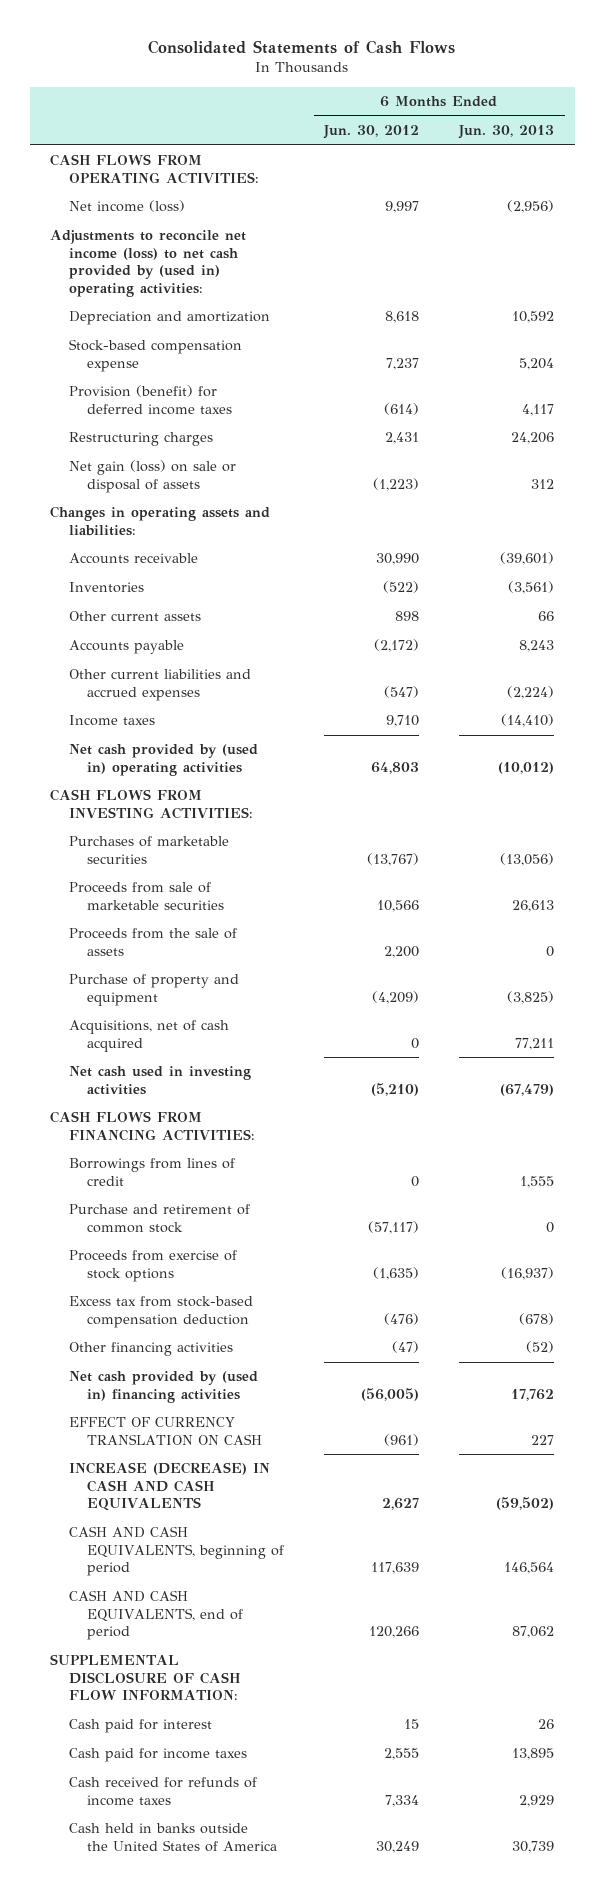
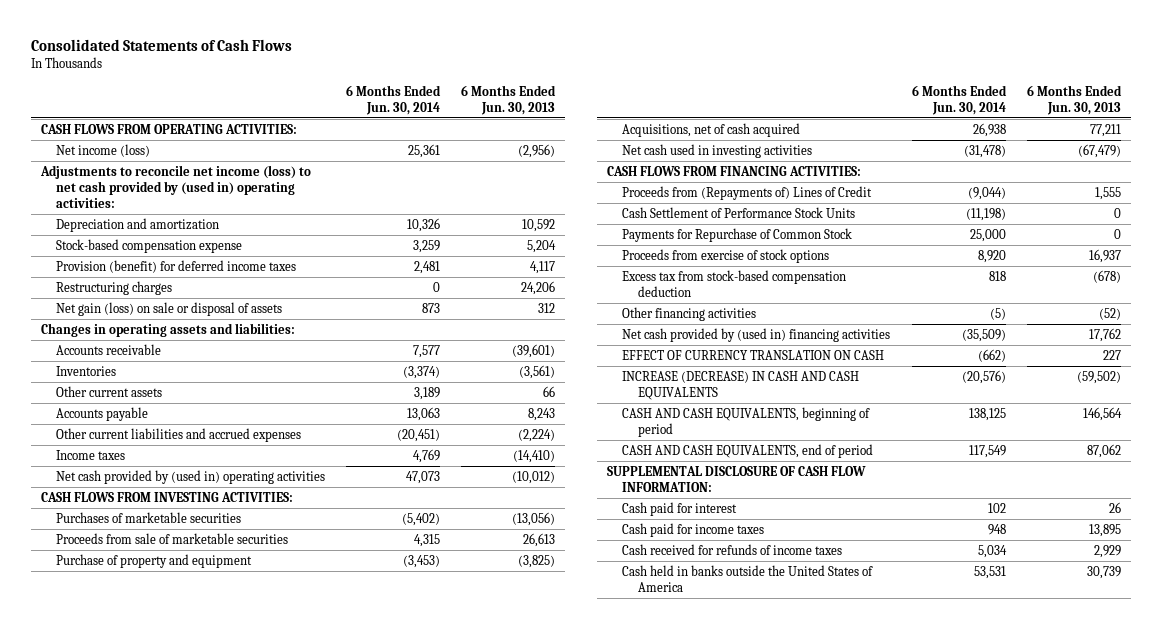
- | 6 Months Ended Jun. 30, 2012 | 6 Months Ended Jun. 30, 2013
+ | 6 Months Ended Jun. 30, 2014 | 6 Months Ended Jun. 30, 2013
- Proceeds from the sale of assets | 2,200 | 0
- Borrowings from lines of credit | 0 | 1,555
- Purchase and retirement of common stock | (57,117) | 0
- Proceeds from exercise of stock options | (1,635) | (16,937)
+ Proceeds from (Repayments of) Lines of Credit | (9,044) | 1,555
+ Cash Settlement of Performance Stock Units | (11,198) | 0
+ Payments for Repurchase of Common Stock | 25,000 | 0
+ Proceeds from exercise of stock options | 8,920 | 16,937

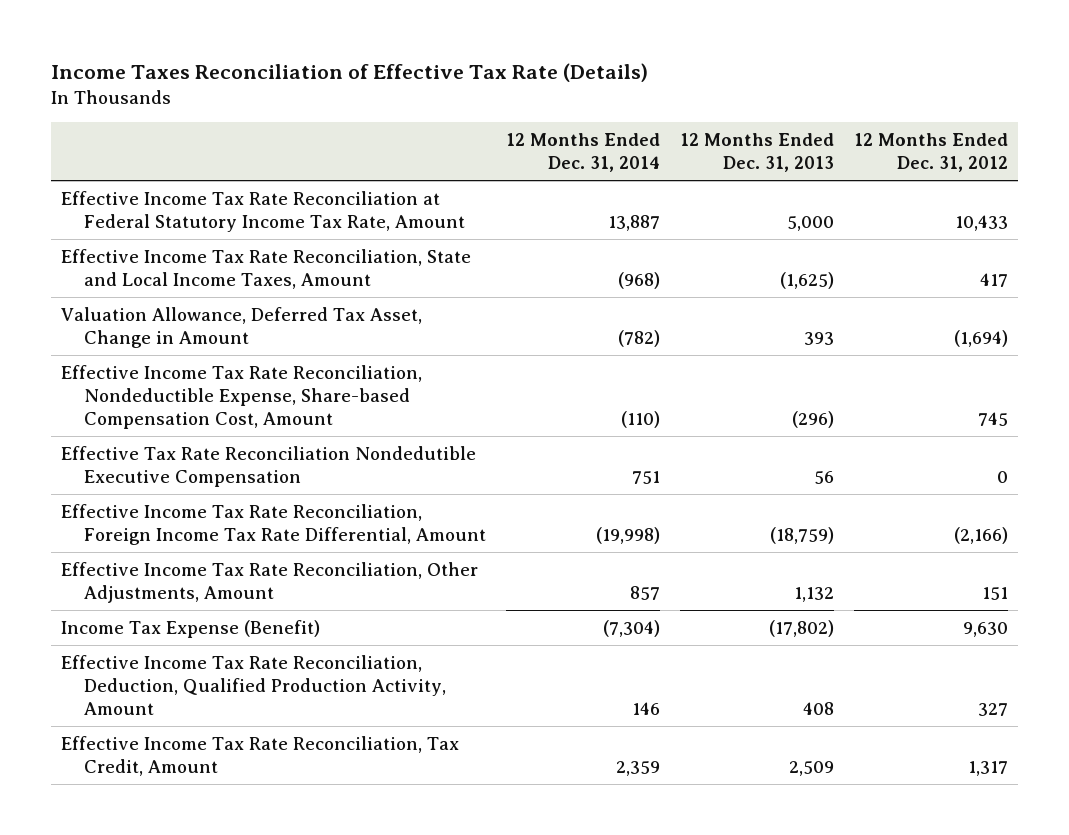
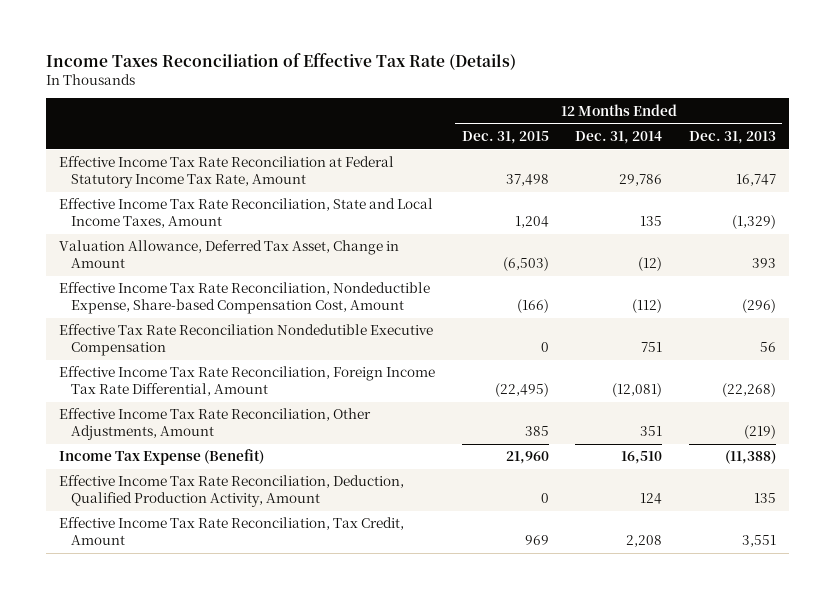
- | 12 Months Ended Dec. 31, 2014 | 12 Months Ended Dec. 31, 2013 | 12 Months Ended Dec. 31, 2012
+ | 12 Months Ended Dec. 31, 2015 | 12 Months Ended Dec. 31, 2014 | 12 Months Ended Dec. 31, 2013
- Effective Income Tax Rate Reconciliation at Federal Statutory Income Tax Rate, Amount | 13,887 | 5,000 | 10,433
- Effective Income Tax Rate Reconciliation, State and Local Income Taxes, Amount | (968) | (1,625) | 417
- Valuation Allowance, Deferred Tax Asset, Change in Amount | (782) | 393 | (1,694)
- Effective Income Tax Rate Reconciliation, Nondeductible Expense, Share-based Compensation Cost, Amount | (110) | (296) | 745
+ Effective Income Tax Rate Reconciliation at Federal Statutory Income Tax Rate, Amount | 37,498 | 29,786 | 16,747
+ Effective Income Tax Rate Reconciliation, State and Local Income Taxes, Amount | 1,204 | 135 | (1,329)
+ Valuation Allowance, Deferred Tax Asset, Change in Amount | (6,503) | (12) | 393
+ Effective Income Tax Rate Reconciliation, Nondeductible Expense, Share-based Compensation Cost, Amount | (166) | (112) | (296)
- Effective Income Tax Rate Reconciliation, Foreign Income Tax Rate Differential, Amount | (19,998) | (18,759) | (2,166)
- Effective Income Tax Rate Reconciliation, Other Adjustments, Amount | 857 | 1,132 | 151
- Income Tax Expense (Benefit) | (7,304) | (17,802) | 9,630
- Effective Income Tax Rate Reconciliation, Deduction, Qualified Production Activity, Amount | 146 | 408 | 327
- Effective Income Tax Rate Reconciliation, Tax Credit, Amount | 2,359 | 2,509 | 1,317
+ Effective Income Tax Rate Reconciliation, Foreign Income Tax Rate Differential, Amount | (22,495) | (12,081) | (22,268)
+ Effective Income Tax Rate Reconciliation, Other Adjustments, Amount | 385 | 351 | (219)
+ Income Tax Expense (Benefit) | 21,960 | 16,510 | (11,388)
+ Effective Income Tax Rate Reconciliation, Deduction, Qualified Production Activity, Amount | 0 | 124 | 135
+ Effective Income Tax Rate Reconciliation, Tax Credit, Amount | 969 | 2,208 | 3,551

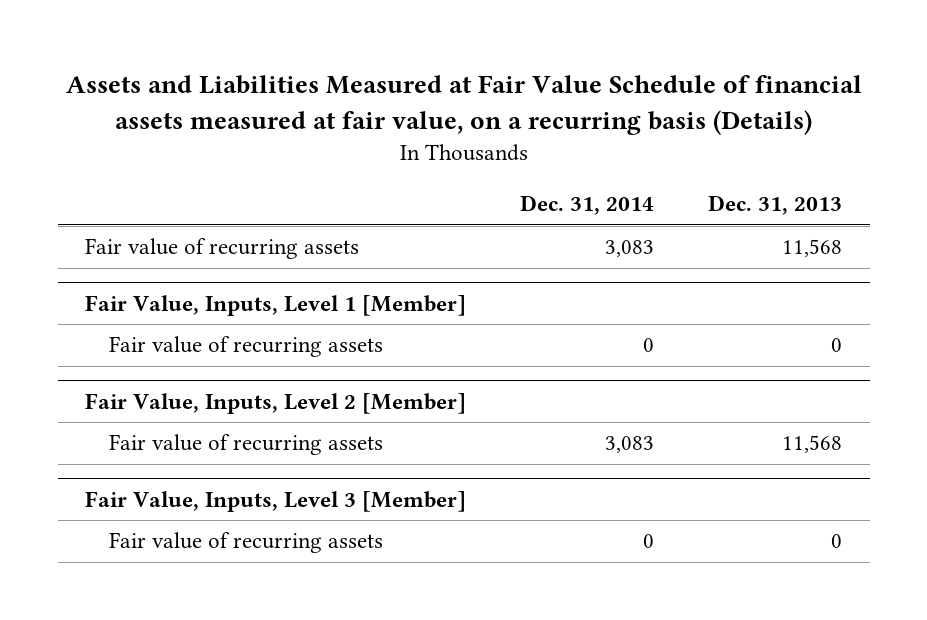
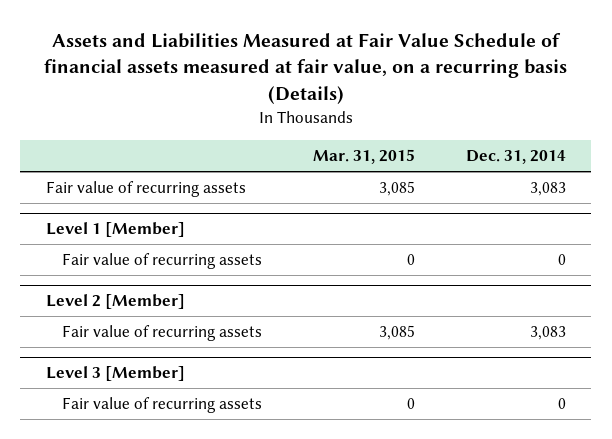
- | Dec. 31, 2014 | Dec. 31, 2013
+ | Mar. 31, 2015 | Dec. 31, 2014
- Fair Value, Inputs, Level 1 [Member]
+ Level 1 [Member]
- Fair Value, Inputs, Level 2 [Member]
+ Level 2 [Member]
- Fair Value, Inputs, Level 3 [Member]
+ Level 3 [Member]

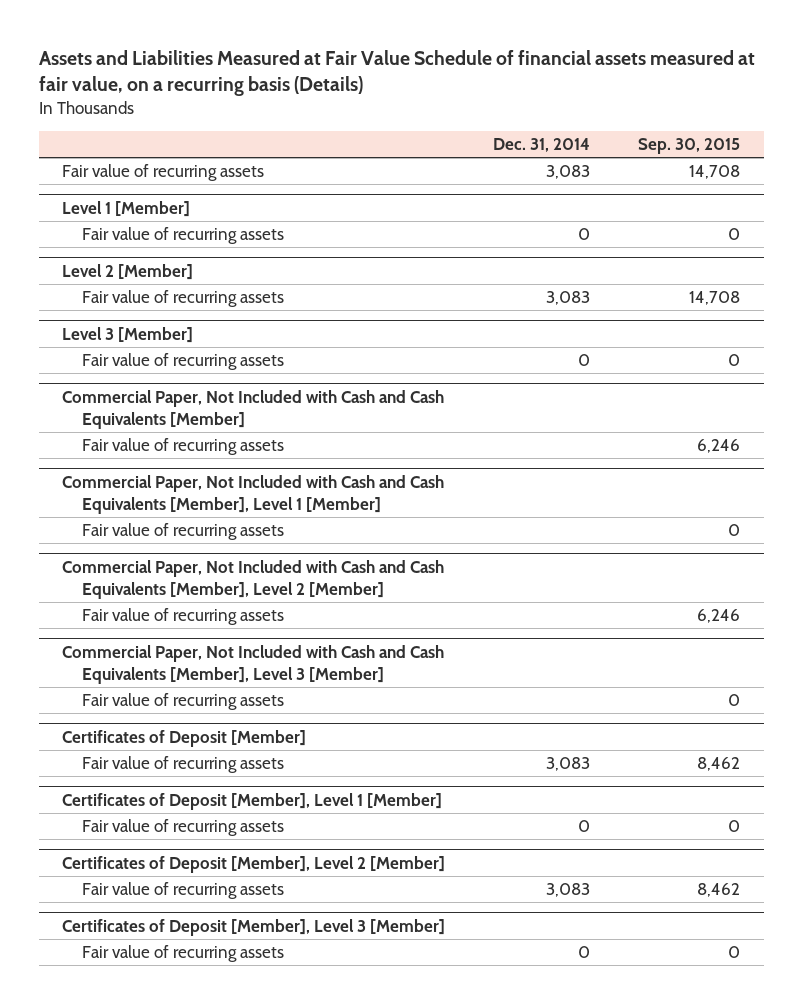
- | Mar. 31, 2015 | Dec. 31, 2014
+ | Dec. 31, 2014 | Sep. 30, 2015
+ Commercial Paper, Not Included with Cash and Cash Equivalents [Member]
+ Fair value of recurring assets | | 6,246
+ Commercial Paper, Not Included with Cash and Cash Equivalents [Member], Level 1 [Member]
+ Fair value of recurring assets | | 0
+ Commercial Paper, Not Included with Cash and Cash Equivalents [Member], Level 2 [Member]
+ Fair value of recurring assets | | 6,246
+ Commercial Paper, Not Included with Cash and Cash Equivalents [Member], Level 3 [Member]
+ Fair value of recurring assets | | 0
+ Certificates of Deposit [Member]
+ Fair value of recurring assets | 3,083 | 8,462
+ Certificates of Deposit [Member], Level 1 [Member]
+ Fair value of recurring assets | 0 | 0
+ Certificates of Deposit [Member], Level 2 [Member]
+ Fair value of recurring assets | 3,083 | 8,462
+ Certificates of Deposit [Member], Level 3 [Member]
+ Fair value of recurring assets | 0 | 0

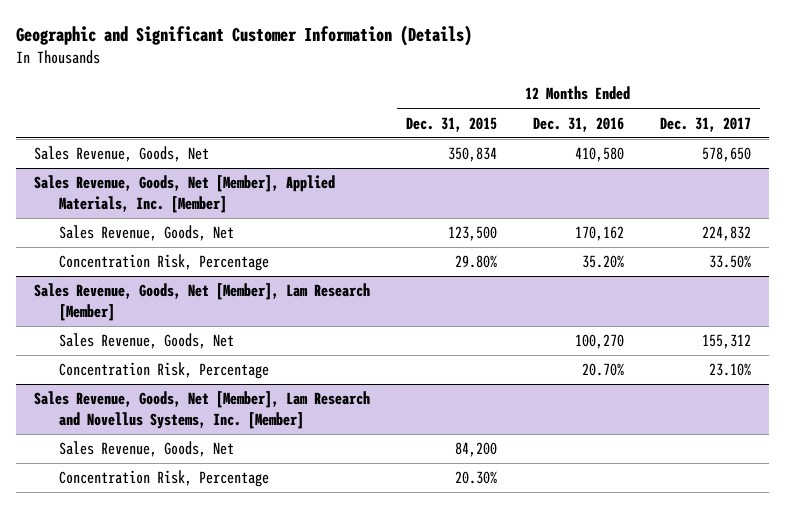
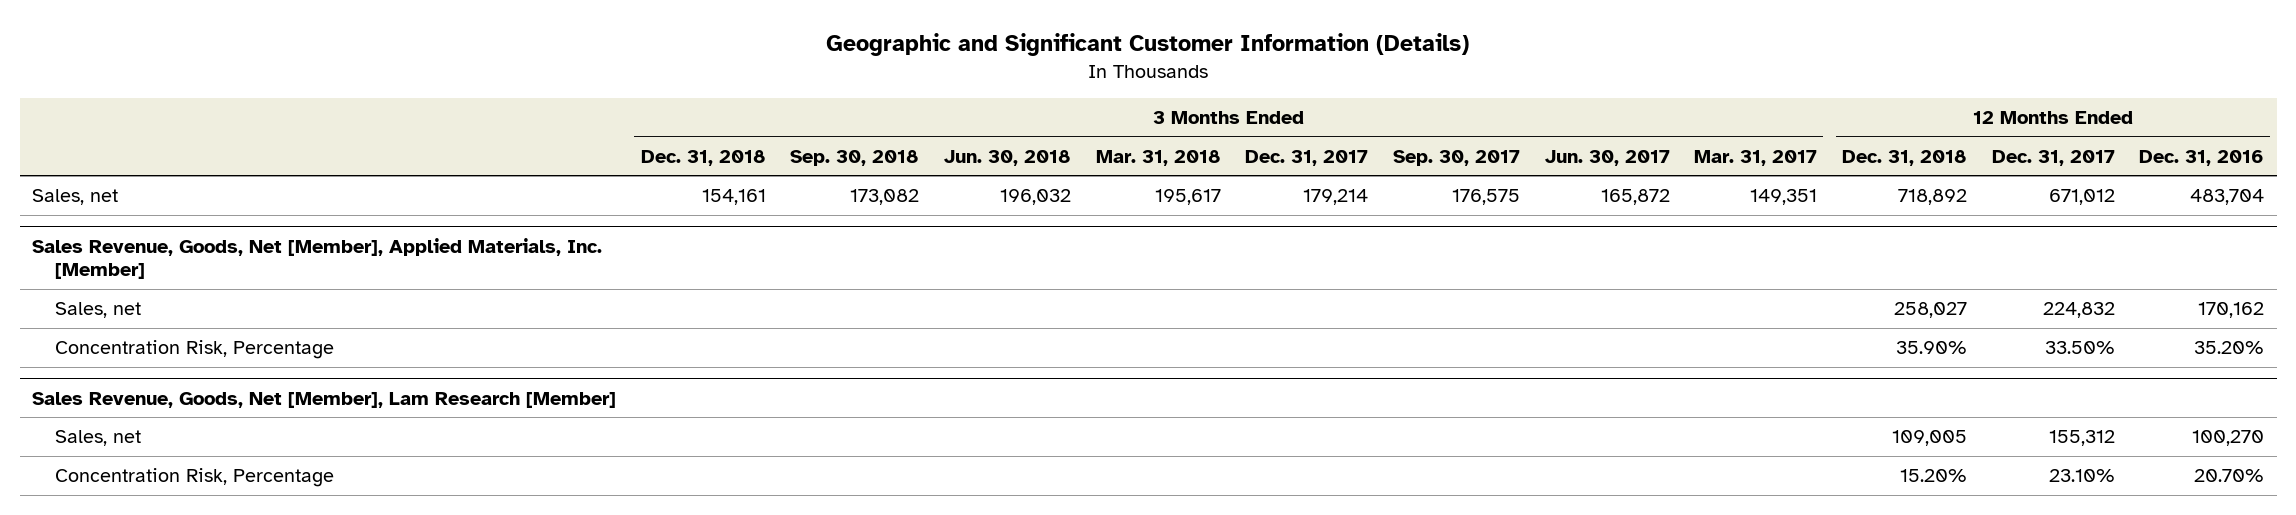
- | 12 Months Ended Dec. 31, 2015 | 12 Months Ended Dec. 31, 2016 | 12 Months Ended Dec. 31, 2017
+ | 3 Months Ended Dec. 31, 2018 | 3 Months Ended Sep. 30, 2018 | 3 Months Ended Jun. 30, 2018 | 3 Months Ended Mar. 31, 2018 | 3 Months Ended Dec. 31, 2017 | 3 Months Ended Sep. 30, 2017 | 3 Months Ended Jun. 30, 2017 | 3 Months Ended Mar. 31, 2017 | 12 Months Ended Dec. 31, 2018 | 12 Months Ended Dec. 31, 2017 | 12 Months Ended Dec. 31, 2016
- Sales Revenue, Goods, Net | 350,834 | 410,580 | 578,650
+ Sales, net | 154,161 | 173,082 | 196,032 | 195,617 | 179,214 | 176,575 | 165,872 | 149,351 | 718,892 | 671,012 | 483,704
@ Sales Revenue, Goods, Net [Member], Applied Materials, Inc. [Member]
- Sales Revenue, Goods, Net | 123,500 | 170,162 | 224,832
+ Sales, net | | | | | | | | | 258,027 | 224,832 | 170,162
@ Sales Revenue, Goods, Net [Member], Lam Research [Member]
- Sales Revenue, Goods, Net | | 100,270 | 155,312
+ Sales, net | | | | | | | | | 109,005 | 155,312 | 100,270
- Sales Revenue, Goods, Net [Member], Lam Research and Novellus Systems, Inc. [Member]
- Sales Revenue, Goods, Net | 84,200 | |
- Concentration Risk, Percentage | 20.30% | |

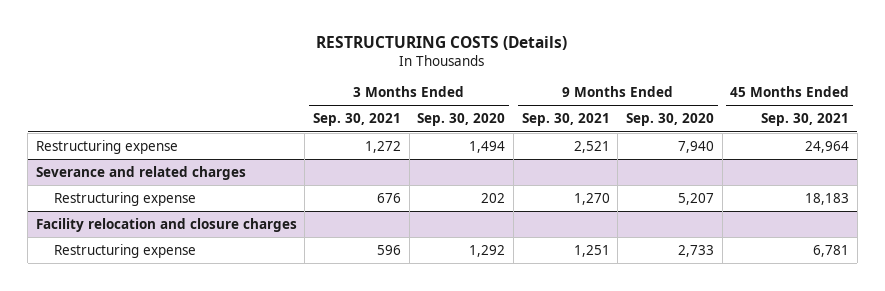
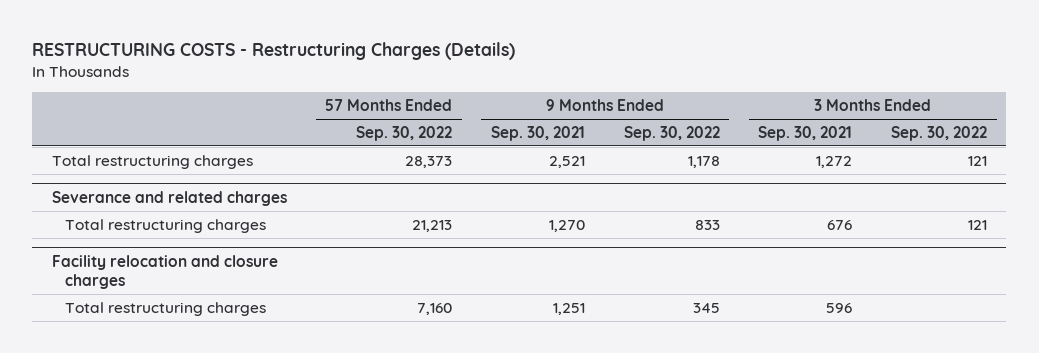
- RESTRUCTURING COSTS (Details)
+ RESTRUCTURING COSTS - Restructuring Charges (Details)
- | 3 Months Ended Sep. 30, 2021 | 3 Months Ended Sep. 30, 2020 | 9 Months Ended Sep. 30, 2021 | 9 Months Ended Sep. 30, 2020 | 45 Months Ended Sep. 30, 2021
+ | 57 Months Ended Sep. 30, 2022 | 9 Months Ended Sep. 30, 2021 | 9 Months Ended Sep. 30, 2022 | 3 Months Ended Sep. 30, 2021 | 3 Months Ended Sep. 30, 2022
- Restructuring expense | 1,272 | 1,494 | 2,521 | 7,940 | 24,964
+ Total restructuring charges | 28,373 | 2,521 | 1,178 | 1,272 | 121
@ Severance and related charges
- Restructuring expense | 676 | 202 | 1,270 | 5,207 | 18,183
+ Total restructuring charges | 21,213 | 1,270 | 833 | 676 | 121
@ Facility relocation and closure charges
- Restructuring expense | 596 | 1,292 | 1,251 | 2,733 | 6,781
+ Total restructuring charges | 7,160 | 1,251 | 345 | 596 |

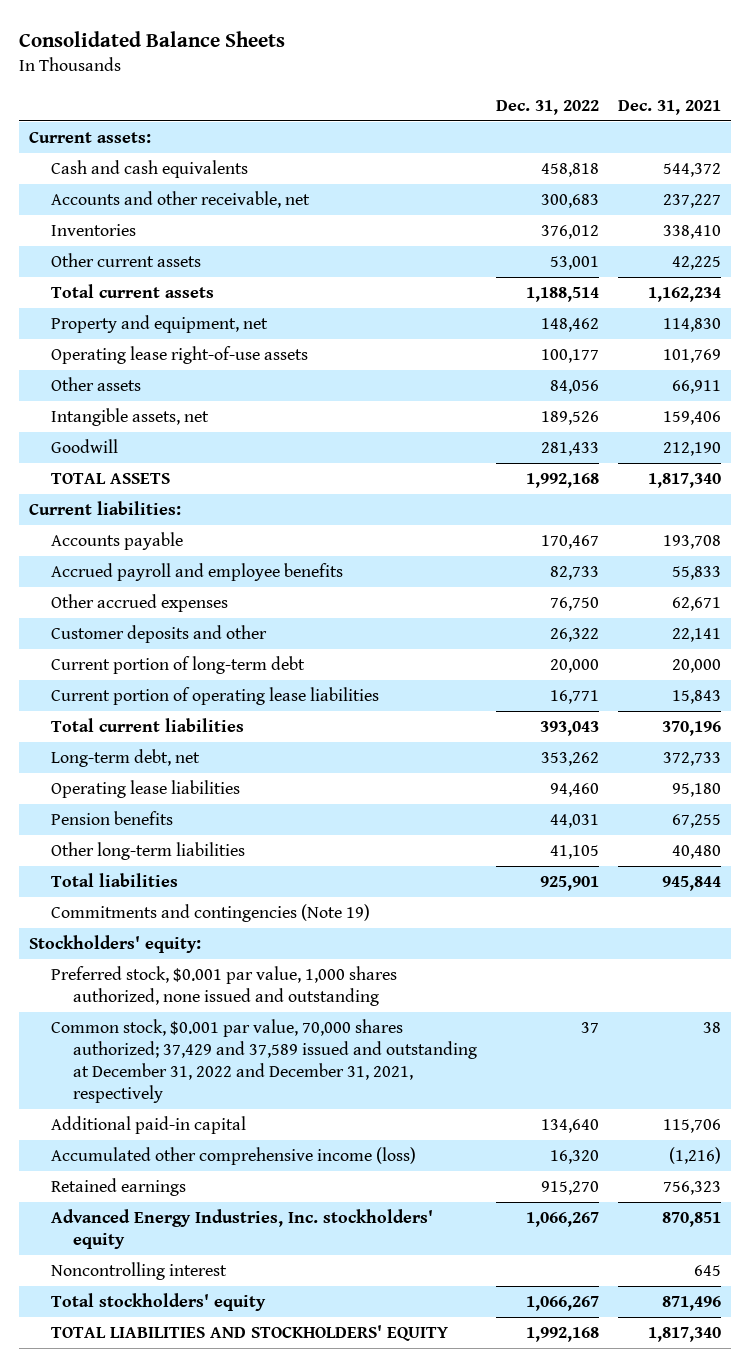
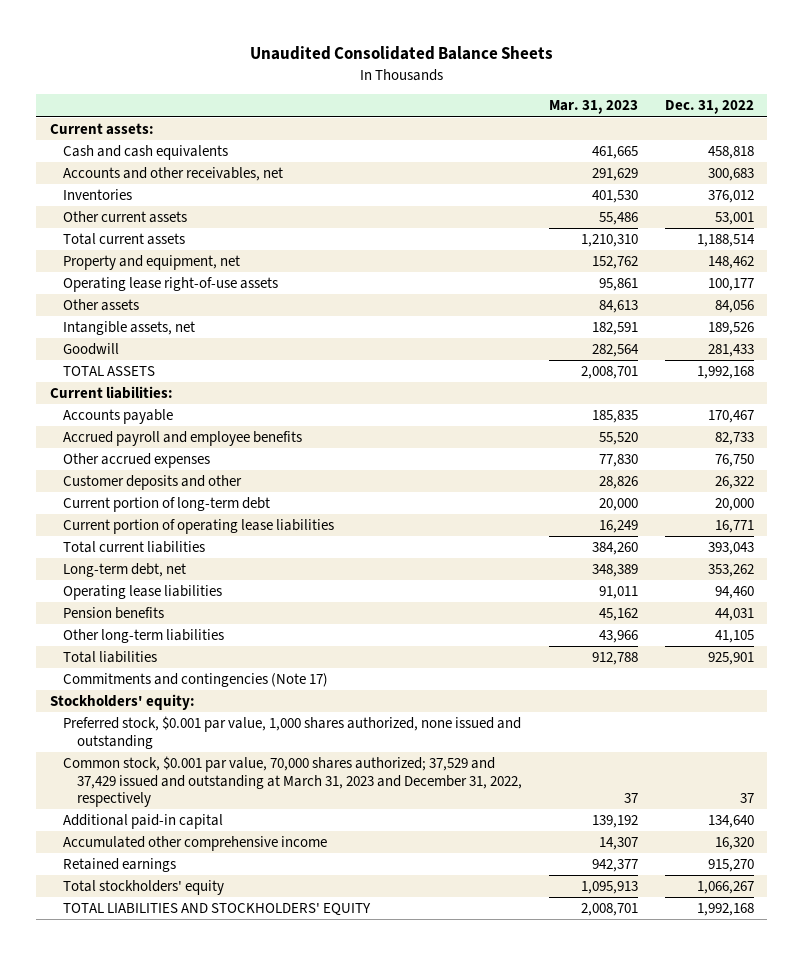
- Consolidated Balance Sheets
+ Unaudited Consolidated Balance Sheets
- | Dec. 31, 2022 | Dec. 31, 2021
+ | Mar. 31, 2023 | Dec. 31, 2022
- Accounts and other receivable, net | 300,683 | 237,227
+ Accounts and other receivables, net | 291,629 | 300,683
- Commitments and contingencies (Note 19)
+ Commitments and contingencies (Note 17)
- Common stock, $0.001 par value, 70,000 shares authorized; 37,429 and 37,589 issued and outstanding at December 31, 2022 and December 31, 2021, respectively | 37 | 38
+ Common stock, $0.001 par value, 70,000 shares authorized; 37,529 and 37,429 issued and outstanding at March 31, 2023 and December 31, 2022, respectively | 37 | 37
- Accumulated other comprehensive income (loss) | 16,320 | (1,216)
+ Accumulated other comprehensive income | 14,307 | 16,320
- Advanced Energy Industries, Inc. stockholders' equity | 1,066,267 | 870,851
- Noncontrolling interest | | 645

